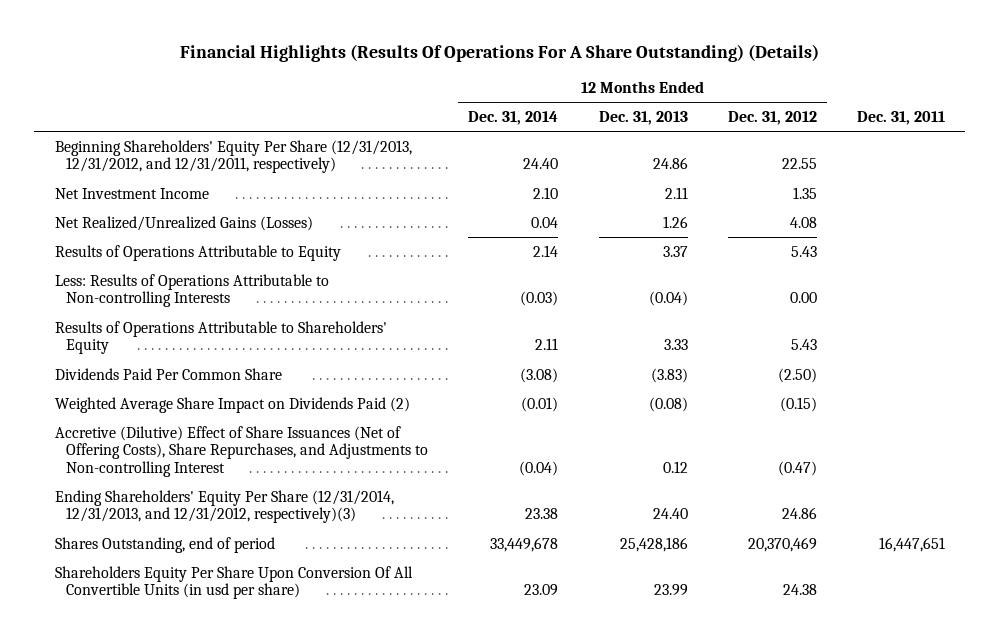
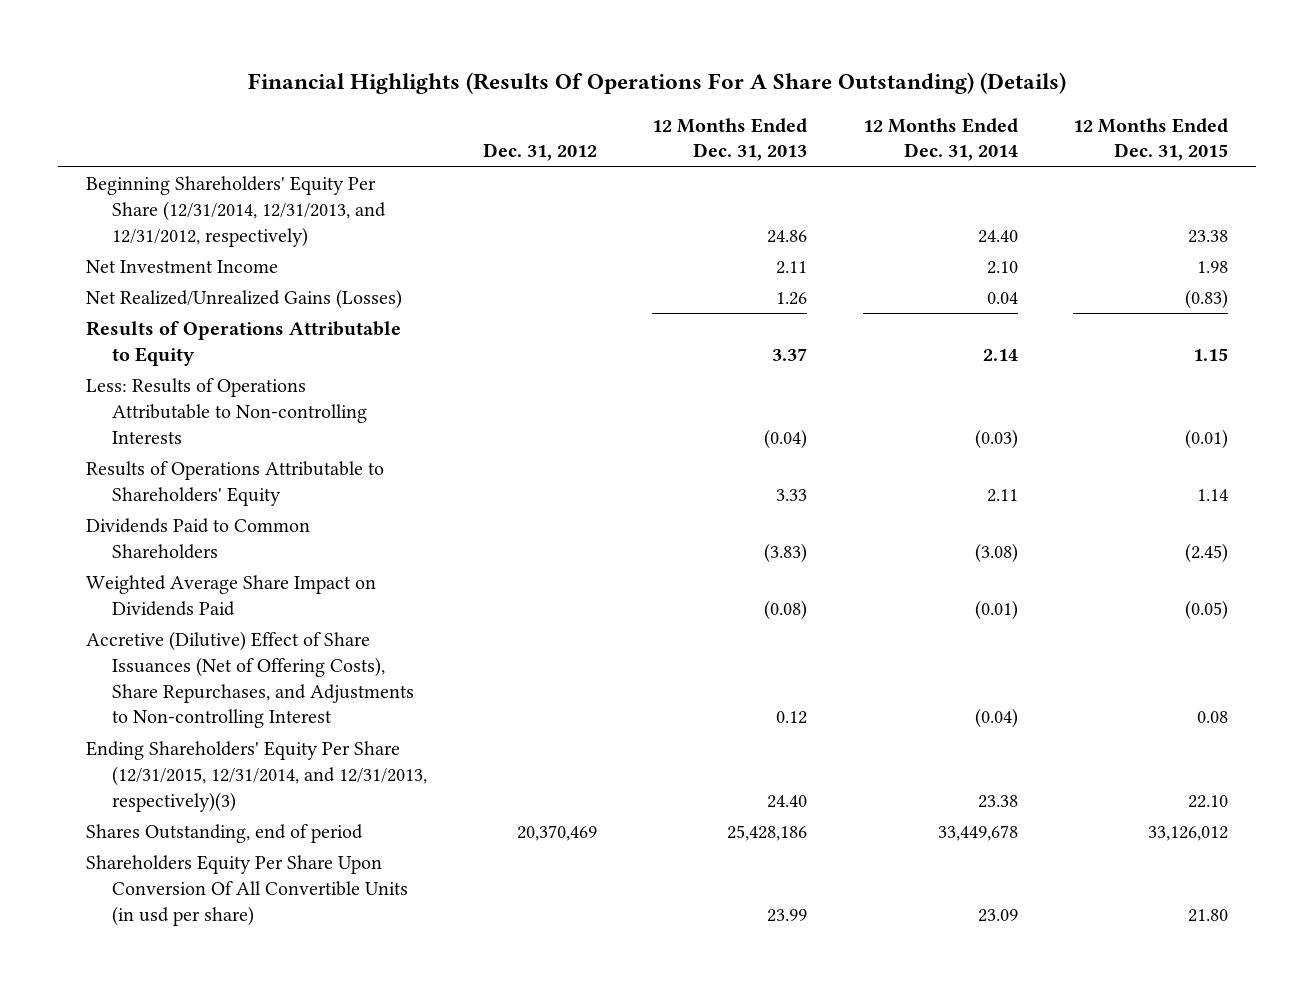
- | 12 Months Ended Dec. 31, 2014 | 12 Months Ended Dec. 31, 2013 | 12 Months Ended Dec. 31, 2012 | Dec. 31, 2011
+ | Dec. 31, 2012 | 12 Months Ended Dec. 31, 2013 | 12 Months Ended Dec. 31, 2014 | 12 Months Ended Dec. 31, 2015
- Beginning Shareholders' Equity Per Share (12/31/2013, 12/31/2012, and 12/31/2011, respectively) | 24.40 | 24.86 | 22.55 |
+ Beginning Shareholders' Equity Per Share (12/31/2014, 12/31/2013, and 12/31/2012, respectively) | | 24.86 | 24.40 | 23.38
- Dividends Paid Per Common Share | (3.08) | (3.83) | (2.50) |
- Weighted Average Share Impact on Dividends Paid (2) | (0.01) | (0.08) | (0.15) |
+ Dividends Paid to Common Shareholders | | (3.83) | (3.08) | (2.45)
+ Weighted Average Share Impact on Dividends Paid | | (0.08) | (0.01) | (0.05)
- Ending Shareholders' Equity Per Share (12/31/2014, 12/31/2013, and 12/31/2012, respectively)(3) | 23.38 | 24.40 | 24.86 |
+ Ending Shareholders' Equity Per Share (12/31/2015, 12/31/2014, and 12/31/2013, respectively)(3) | | 24.40 | 23.38 | 22.10

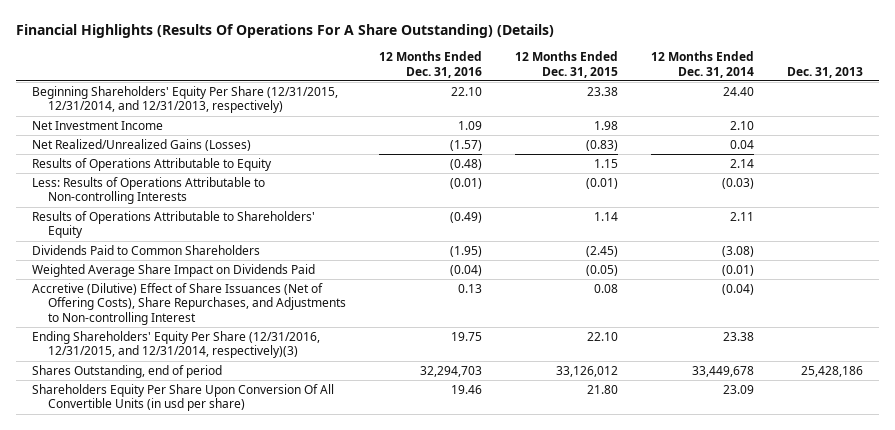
- | Dec. 31, 2012 | 12 Months Ended Dec. 31, 2013 | 12 Months Ended Dec. 31, 2014 | 12 Months Ended Dec. 31, 2015
+ | 12 Months Ended Dec. 31, 2016 | 12 Months Ended Dec. 31, 2015 | 12 Months Ended Dec. 31, 2014 | Dec. 31, 2013
- Beginning Shareholders' Equity Per Share (12/31/2014, 12/31/2013, and 12/31/2012, respectively) | | 24.86 | 24.40 | 23.38
+ Beginning Shareholders' Equity Per Share (12/31/2015, 12/31/2014, and 12/31/2013, respectively) | 22.10 | 23.38 | 24.40 |
- Ending Shareholders' Equity Per Share (12/31/2015, 12/31/2014, and 12/31/2013, respectively)(3) | | 24.40 | 23.38 | 22.10
+ Ending Shareholders' Equity Per Share (12/31/2016, 12/31/2015, and 12/31/2014, respectively)(3) | 19.75 | 22.10 | 23.38 |

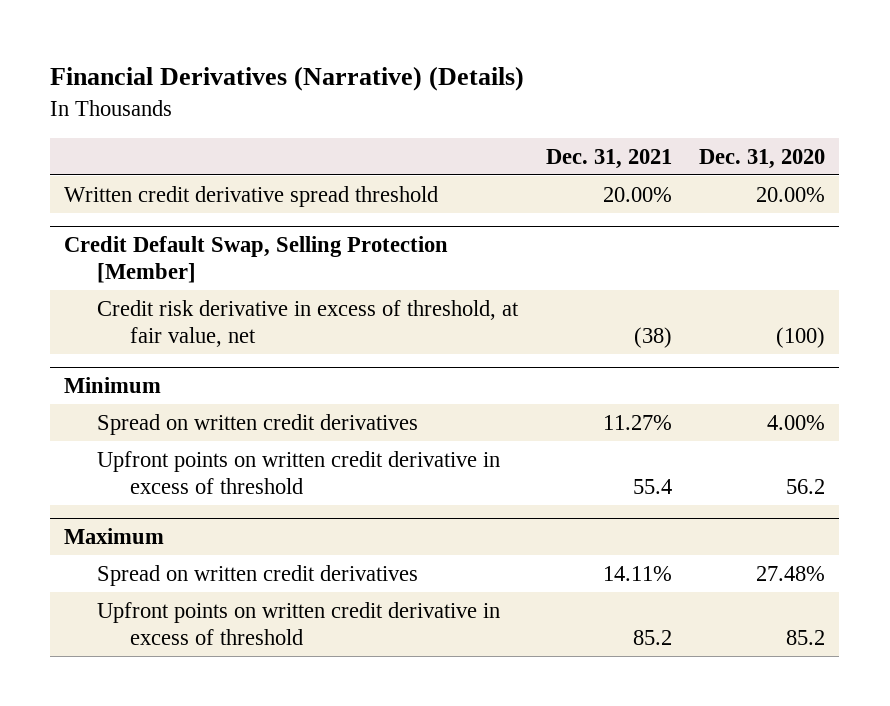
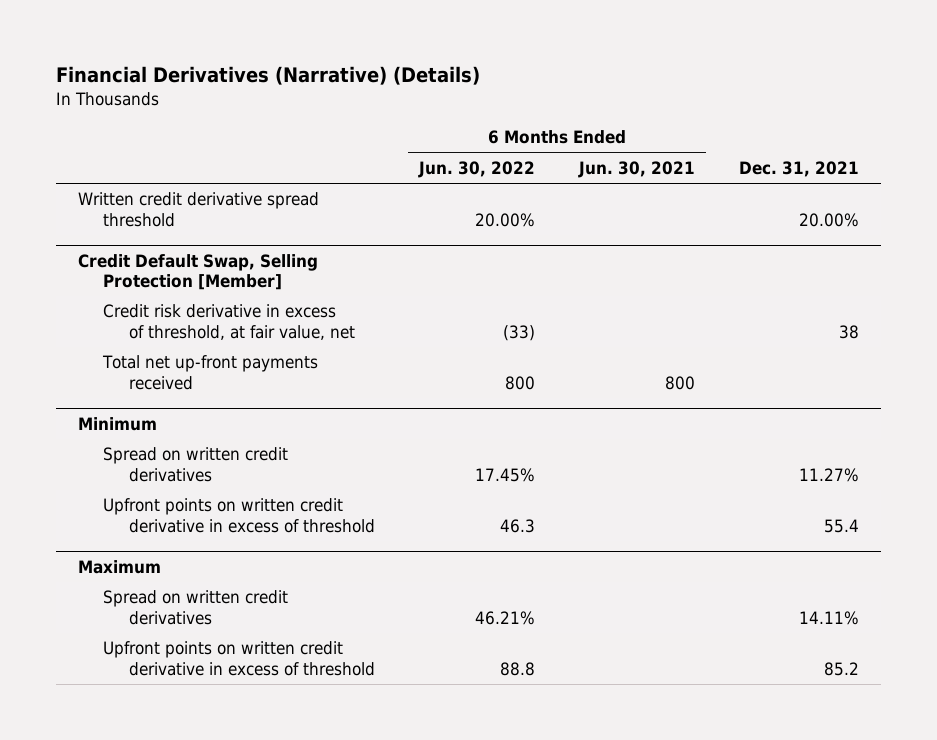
- | Dec. 31, 2021 | Dec. 31, 2020
+ | 6 Months Ended Jun. 30, 2022 | 6 Months Ended Jun. 30, 2021 | Dec. 31, 2021
@ Credit Default Swap, Selling Protection [Member]
- Credit risk derivative in excess of threshold, at fair value, net | (38) | (100)
+ Credit risk derivative in excess of threshold, at fair value, net | (33) | | 38
+ Total net up-front payments received | 800 | 800 |

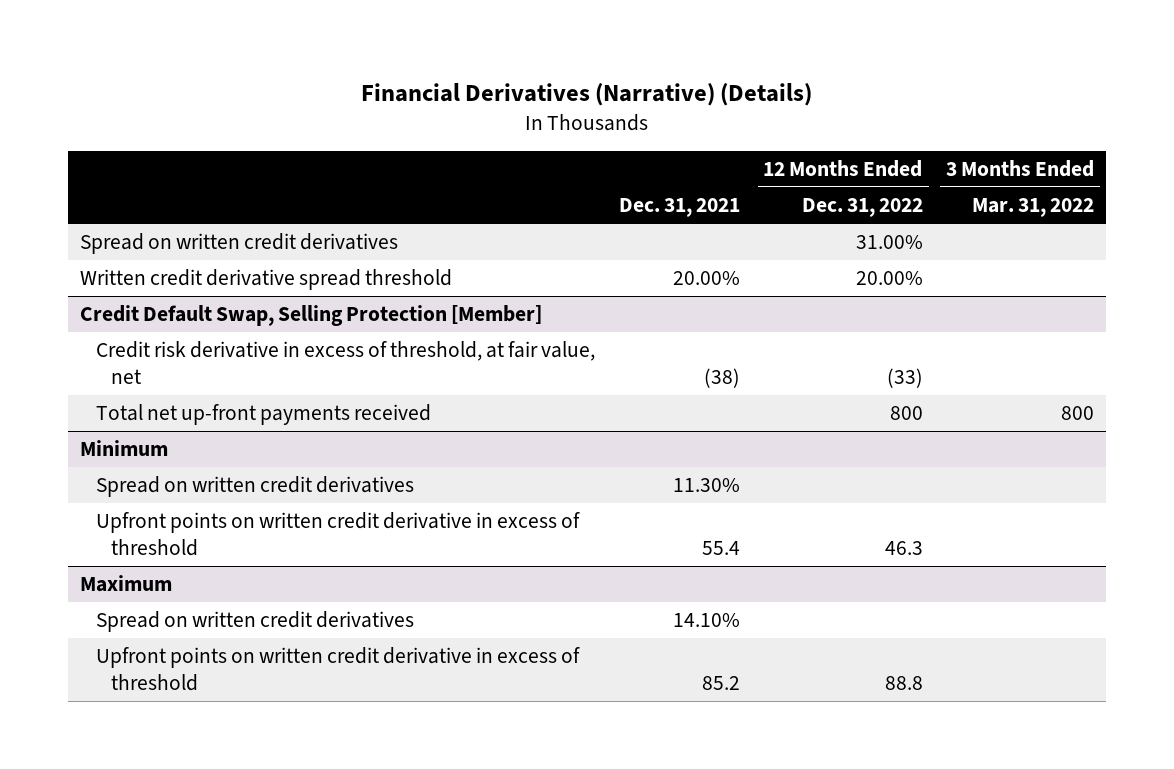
- | 6 Months Ended Jun. 30, 2022 | 6 Months Ended Jun. 30, 2021 | Dec. 31, 2021
+ | Dec. 31, 2021 | 12 Months Ended Dec. 31, 2022 | 3 Months Ended Mar. 31, 2022
+ Spread on written credit derivatives | | 31.00% |
@ Credit Default Swap, Selling Protection [Member]
- Credit risk derivative in excess of threshold, at fair value, net | (33) | | 38
+ Credit risk derivative in excess of threshold, at fair value, net | (38) | (33) |
@ Minimum
- Spread on written credit derivatives | 17.45% | | 11.27%
+ Spread on written credit derivatives | 11.30% | |
@ Maximum
- Spread on written credit derivatives | 46.21% | | 14.11%
+ Spread on written credit derivatives | 14.10% | |

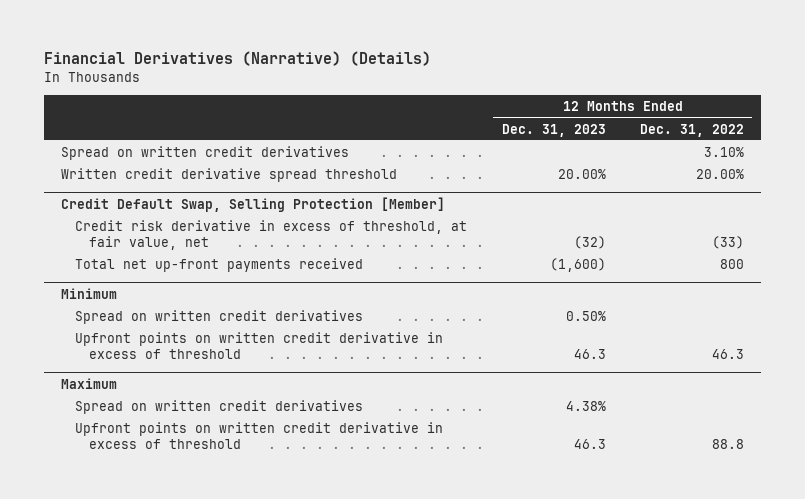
- | Dec. 31, 2021 | 12 Months Ended Dec. 31, 2022 | 3 Months Ended Mar. 31, 2022
+ | 12 Months Ended Dec. 31, 2023 | 12 Months Ended Dec. 31, 2022
- Spread on written credit derivatives | | 31.00% |
+ Spread on written credit derivatives | | 3.10%

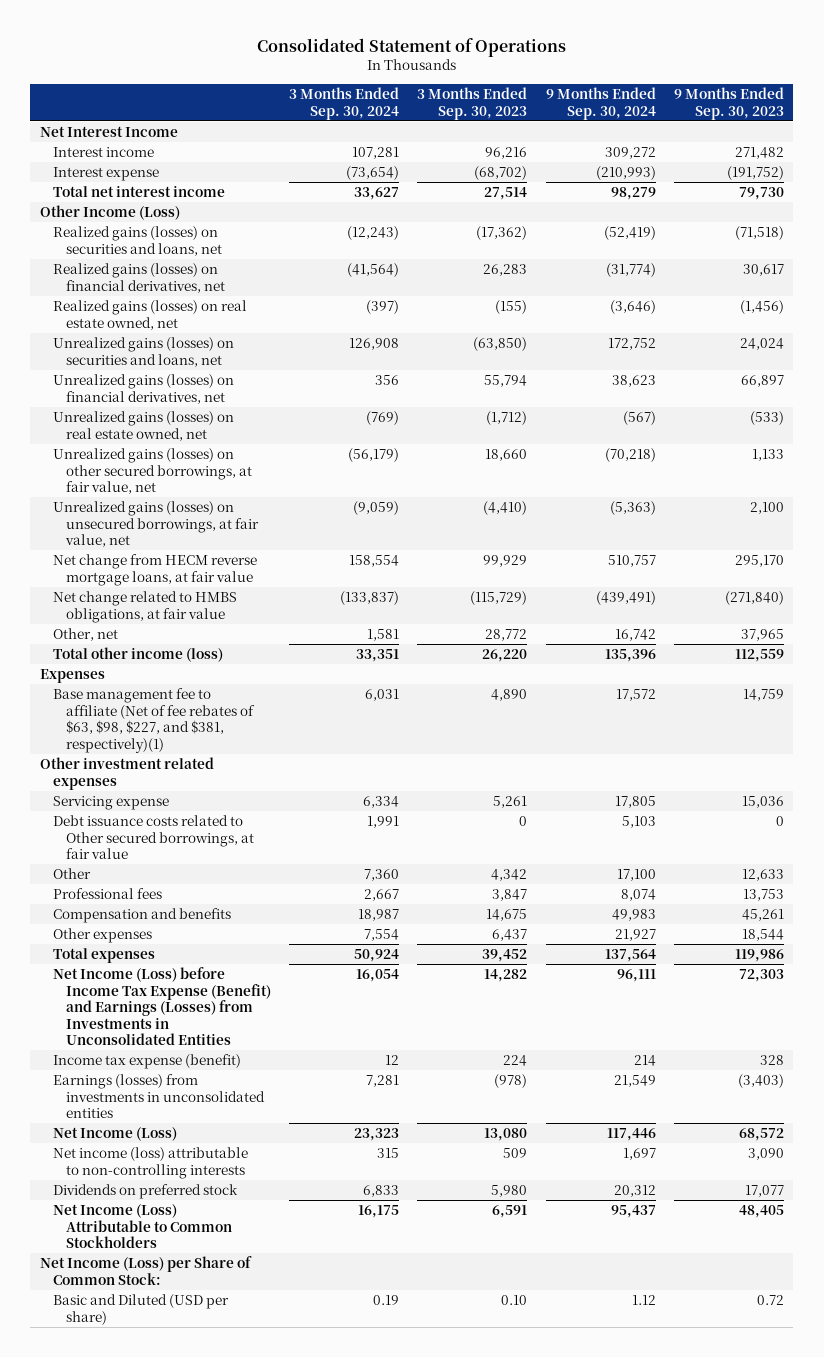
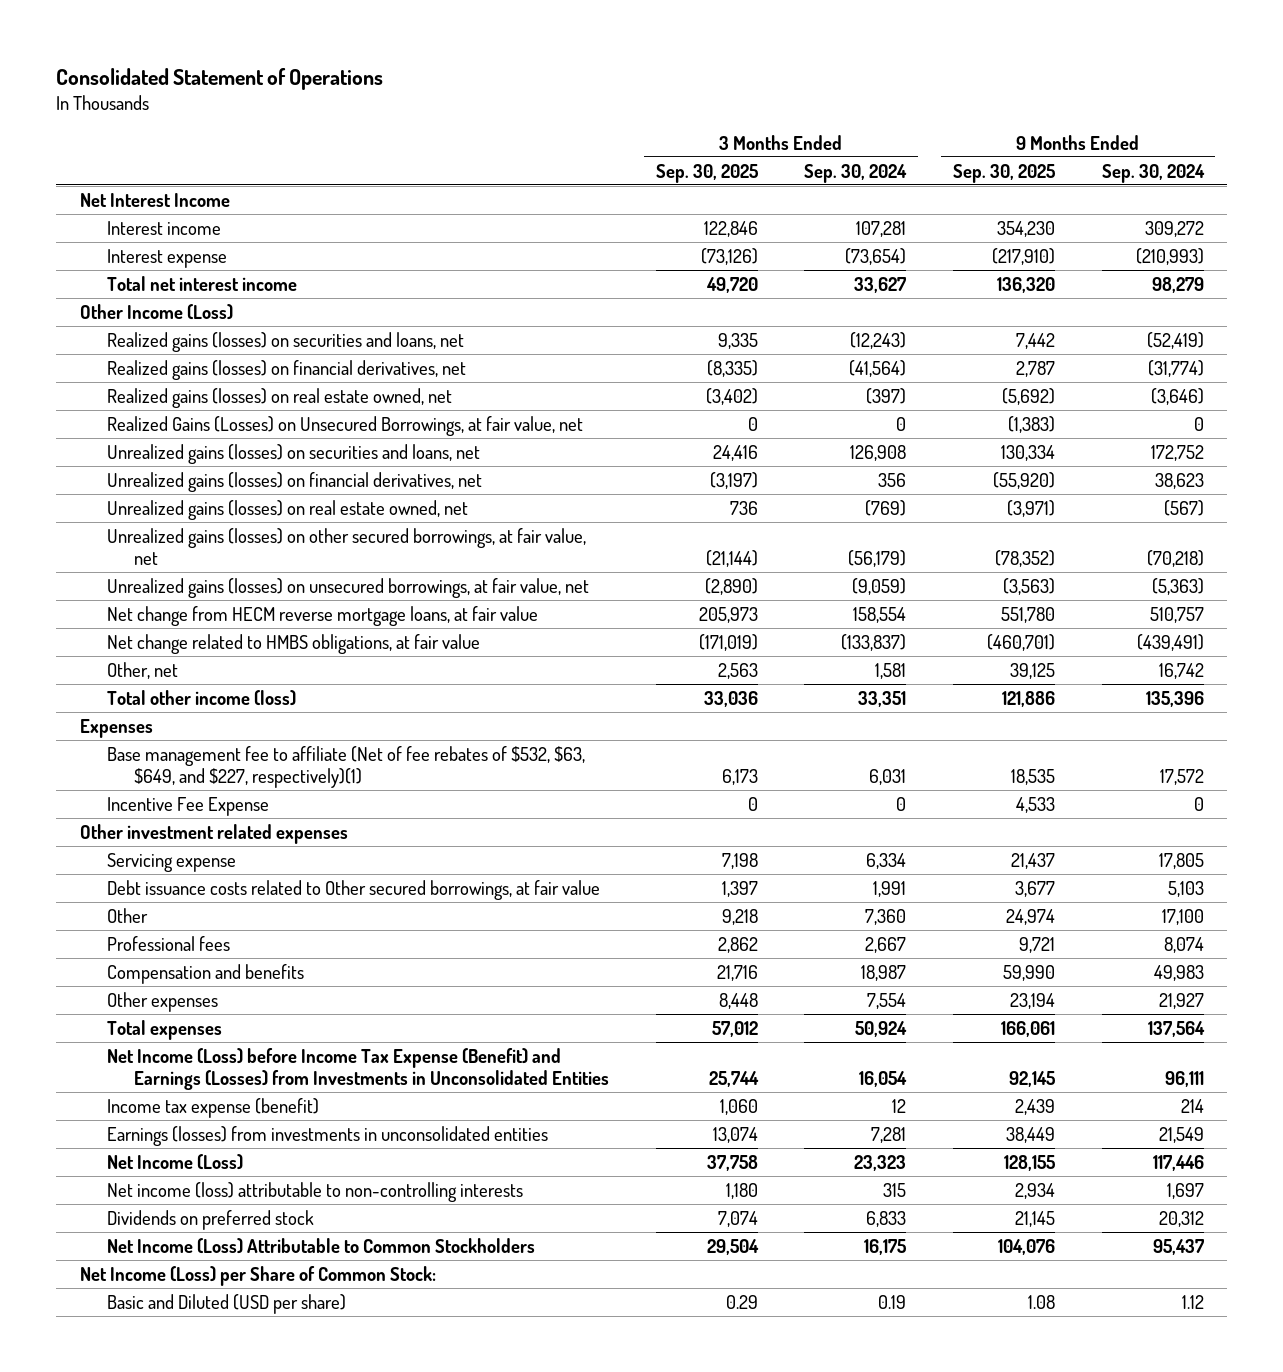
- | 3 Months Ended Sep. 30, 2024 | 3 Months Ended Sep. 30, 2023 | 9 Months Ended Sep. 30, 2024 | 9 Months Ended Sep. 30, 2023
+ | 3 Months Ended Sep. 30, 2025 | 3 Months Ended Sep. 30, 2024 | 9 Months Ended Sep. 30, 2025 | 9 Months Ended Sep. 30, 2024
+ Realized Gains (Losses) on Unsecured Borrowings, at fair value, net | 0 | 0 | (1,383) | 0
- Base management fee to affiliate (Net of fee rebates of $63, $98, $227, and $381, respectively)(1) | 6,031 | 4,890 | 17,572 | 14,759
+ Base management fee to affiliate (Net of fee rebates of $532, $63, $649, and $227, respectively)(1) | 6,173 | 6,031 | 18,535 | 17,572
+ Incentive Fee Expense | 0 | 0 | 4,533 | 0

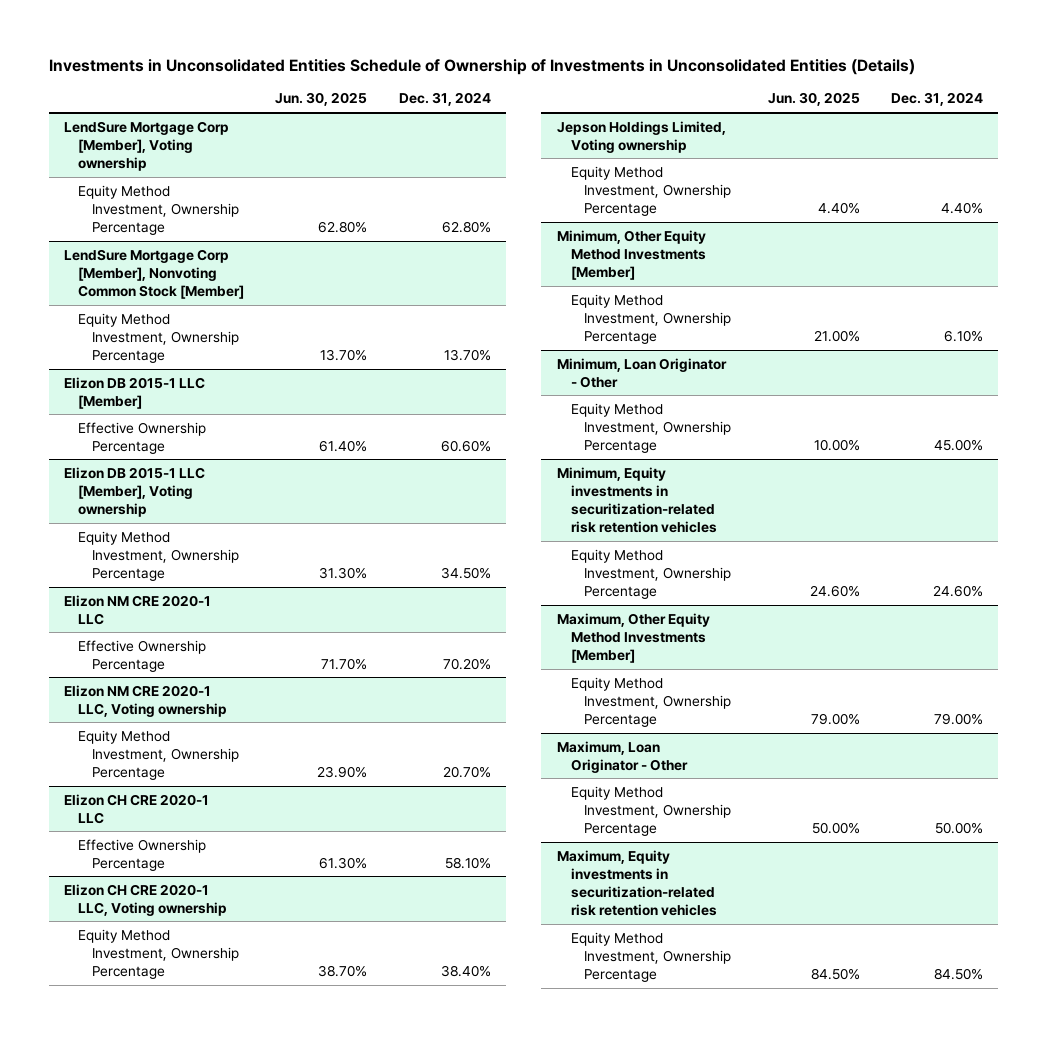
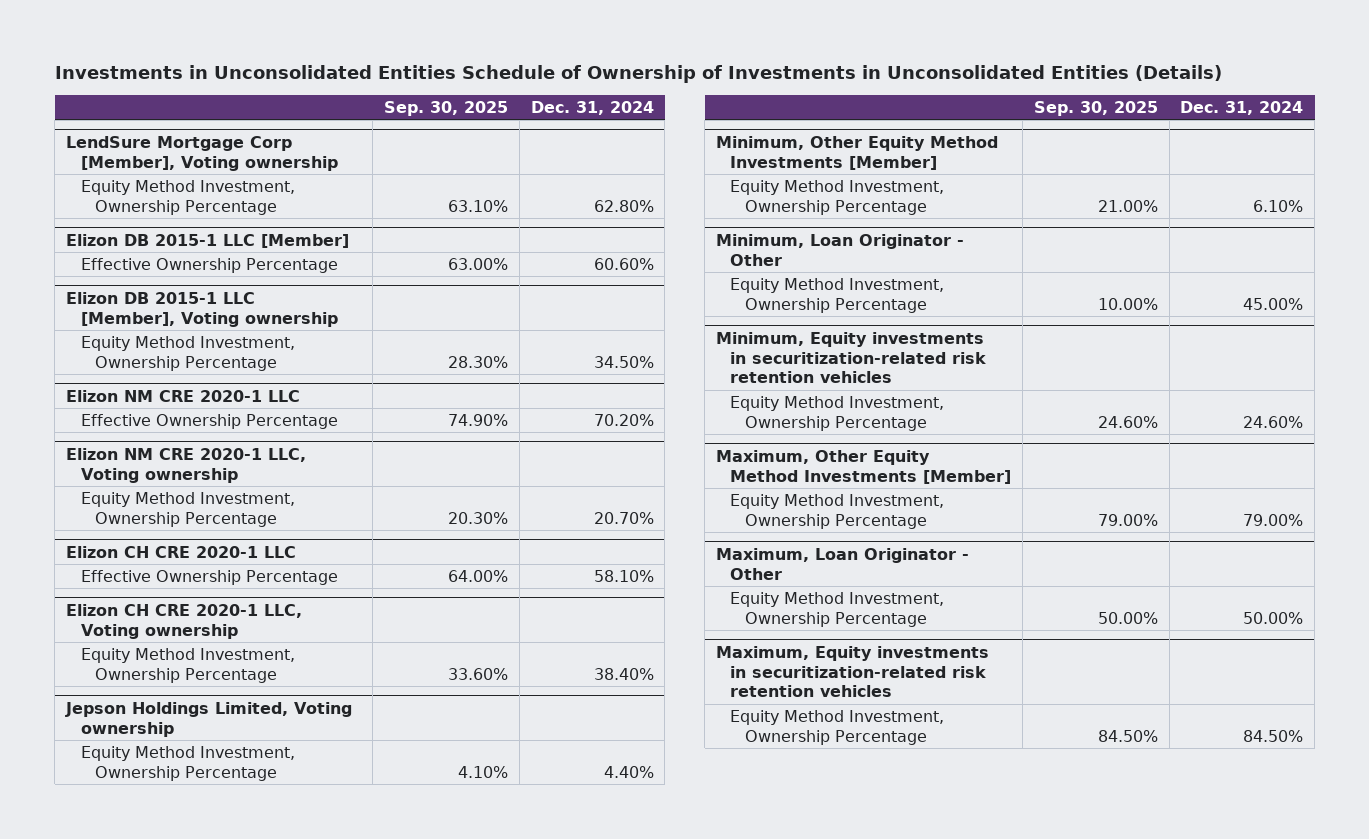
- | Jun. 30, 2025 | Dec. 31, 2024
+ | Sep. 30, 2025 | Dec. 31, 2024
- LendSure Mortgage Corp [Member], Nonvoting Common Stock [Member]
- Equity Method Investment, Ownership Percentage | 13.70% | 13.70%

